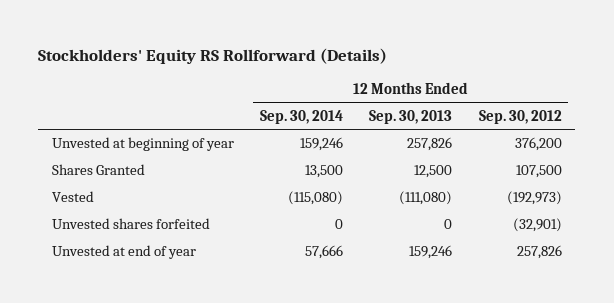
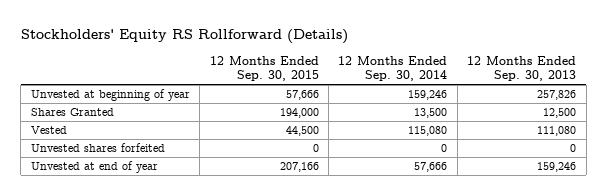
- | 12 Months Ended Sep. 30, 2014 | 12 Months Ended Sep. 30, 2013 | 12 Months Ended Sep. 30, 2012
+ | 12 Months Ended Sep. 30, 2015 | 12 Months Ended Sep. 30, 2014 | 12 Months Ended Sep. 30, 2013
- Vested | (115,080) | (111,080) | (192,973)
+ Vested | 44,500 | 115,080 | 111,080

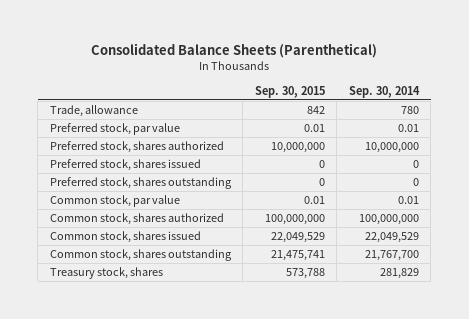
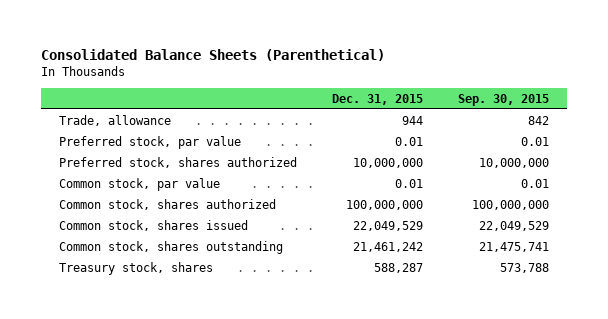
- | Sep. 30, 2015 | Sep. 30, 2014
+ | Dec. 31, 2015 | Sep. 30, 2015
- Preferred stock, shares issued | 0 | 0
- Preferred stock, shares outstanding | 0 | 0

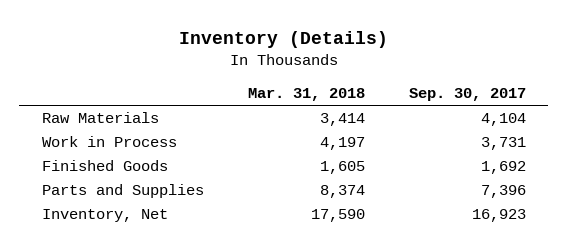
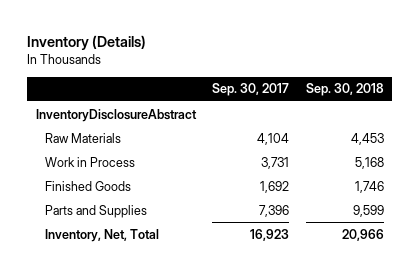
- | Mar. 31, 2018 | Sep. 30, 2017
+ | Sep. 30, 2017 | Sep. 30, 2018
+ InventoryDisclosureAbstract
- Inventory, Net | 17,590 | 16,923
+ Inventory, Net, Total | 16,923 | 20,966

